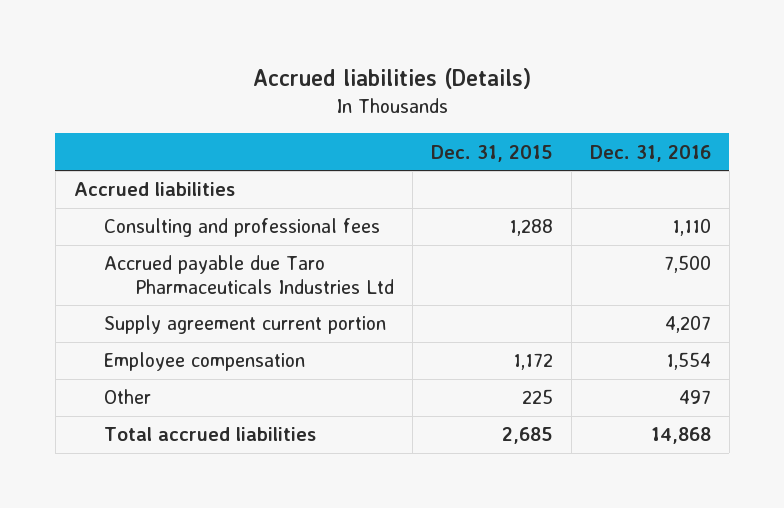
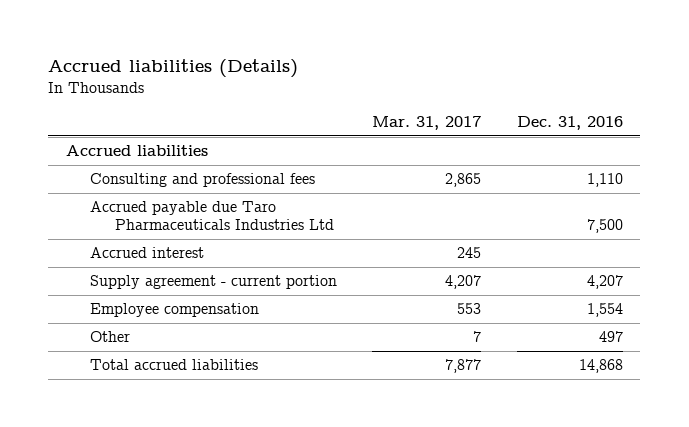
- | Dec. 31, 2015 | Dec. 31, 2016
+ | Mar. 31, 2017 | Dec. 31, 2016
- Supply agreement current portion | | 4,207
+ Accrued interest | 245 |
+ Supply agreement - current portion | 4,207 | 4,207

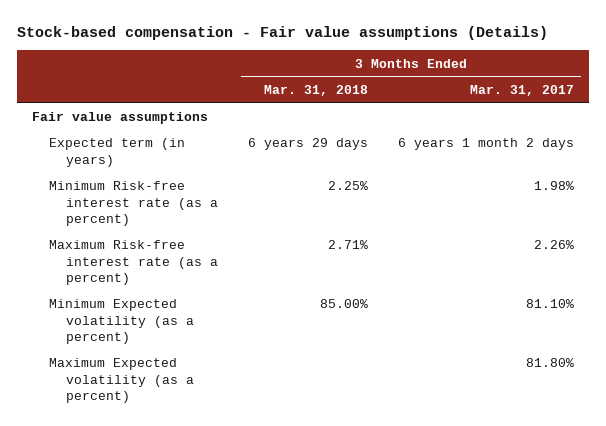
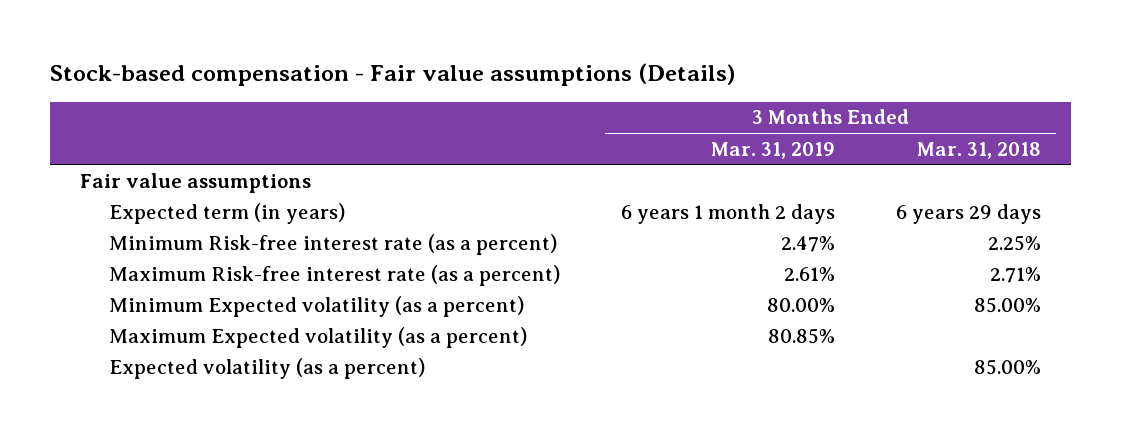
- | 3 Months Ended Mar. 31, 2018 | 3 Months Ended Mar. 31, 2017
+ | 3 Months Ended Mar. 31, 2019 | 3 Months Ended Mar. 31, 2018
+ Expected volatility (as a percent) | | 85.00%

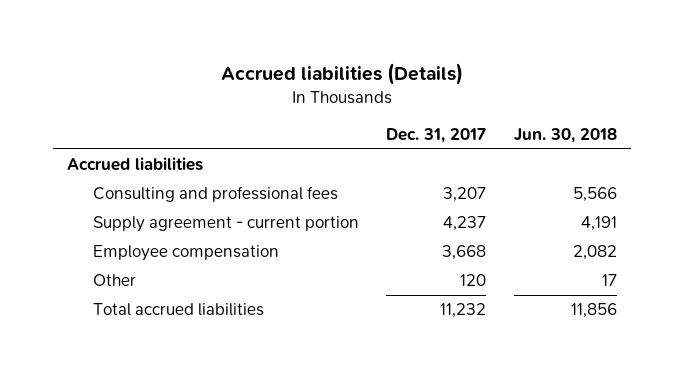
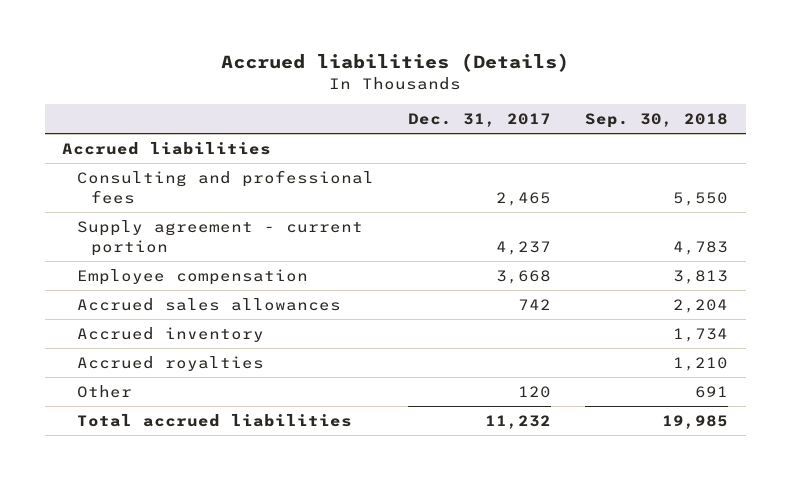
- | Dec. 31, 2017 | Jun. 30, 2018
+ | Dec. 31, 2017 | Sep. 30, 2018
- Consulting and professional fees | 3,207 | 5,566
+ Consulting and professional fees | 2,465 | 5,550
+ Accrued sales allowances | 742 | 2,204
+ Accrued inventory | | 1,734
+ Accrued royalties | | 1,210

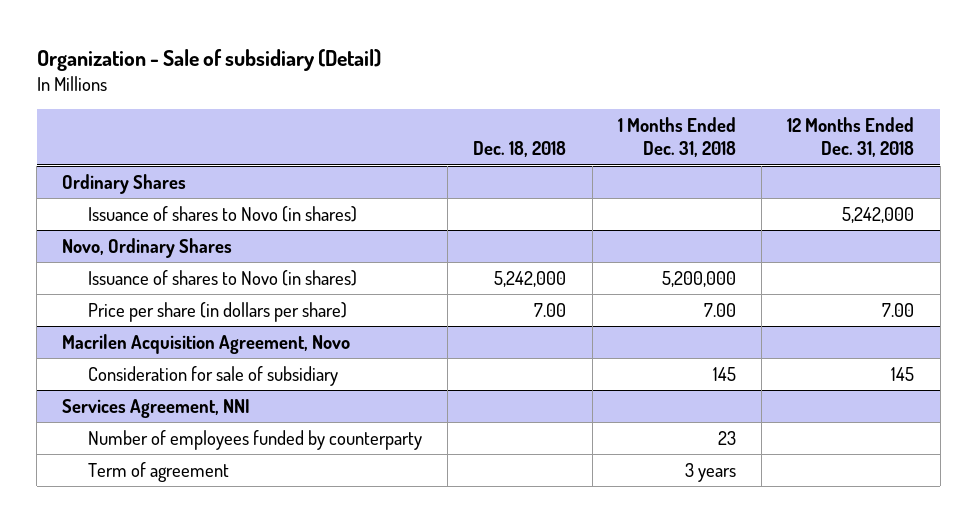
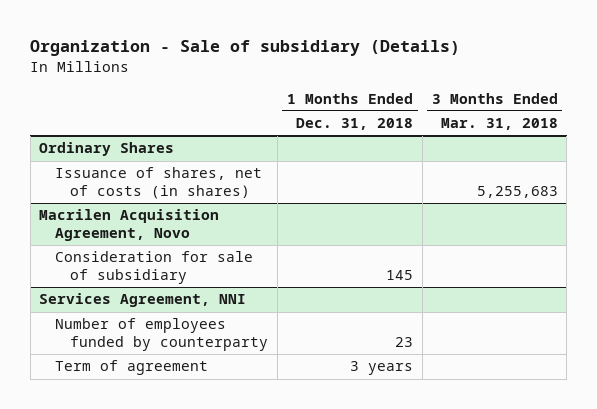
- Organization - Sale of subsidiary (Detail)
+ Organization - Sale of subsidiary (Details)
- | Dec. 18, 2018 | 1 Months Ended Dec. 31, 2018 | 12 Months Ended Dec. 31, 2018
+ | 1 Months Ended Dec. 31, 2018 | 3 Months Ended Mar. 31, 2018
@ Ordinary Shares
- Issuance of shares to Novo (in shares) | | | 5,242,000
- Novo, Ordinary Shares
- Issuance of shares to Novo (in shares) | 5,242,000 | 5,200,000 |
- Price per share (in dollars per share) | 7.00 | 7.00 | 7.00
@ Ordinary Shares
+ Issuance of shares, net of costs (in shares) | | 5,255,683

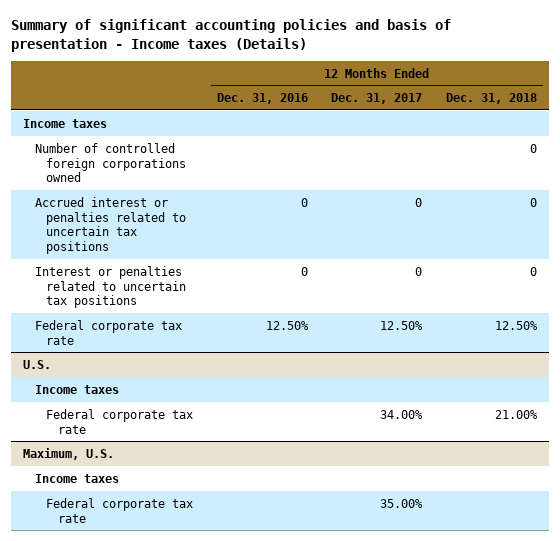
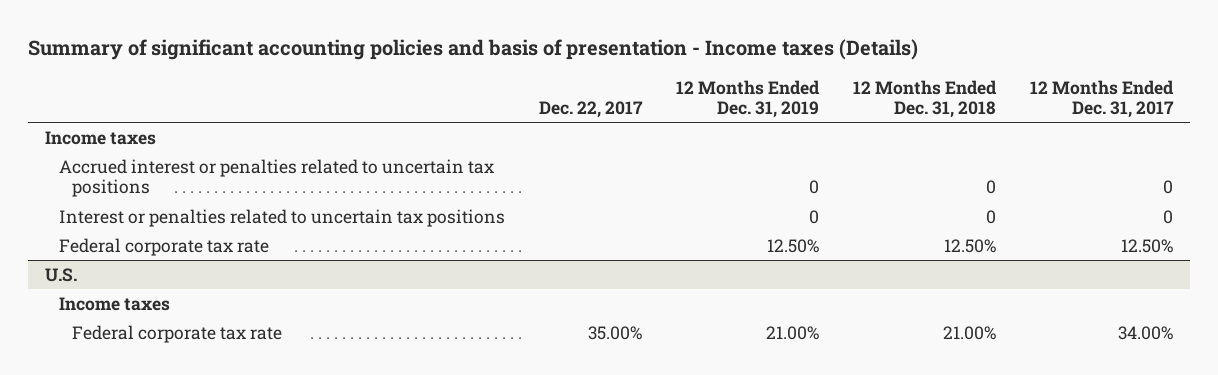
- | 12 Months Ended Dec. 31, 2016 | 12 Months Ended Dec. 31, 2017 | 12 Months Ended Dec. 31, 2018
+ | Dec. 22, 2017 | 12 Months Ended Dec. 31, 2019 | 12 Months Ended Dec. 31, 2018 | 12 Months Ended Dec. 31, 2017
- Number of controlled foreign corporations owned | | | 0
- Maximum, U.S.
- Income taxes
- Federal corporate tax rate | | 35.00% |

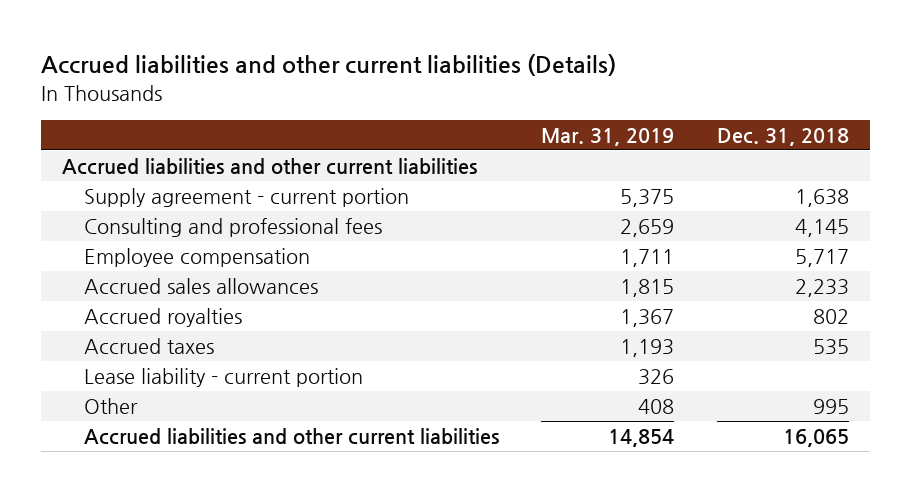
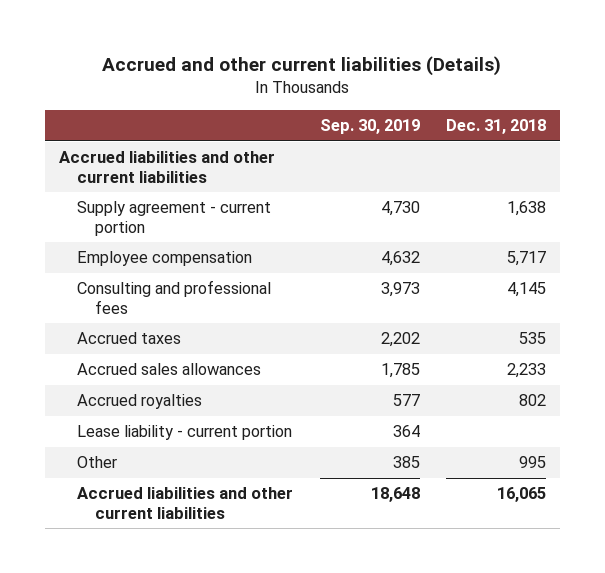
- Accrued liabilities and other current liabilities (Details)
+ Accrued and other current liabilities (Details)
- | Mar. 31, 2019 | Dec. 31, 2018
+ | Sep. 30, 2019 | Dec. 31, 2018
moved down: Consulting and professional fees | 3,973 | 4,145
moved up: Accrued taxes | 2,202 | 535

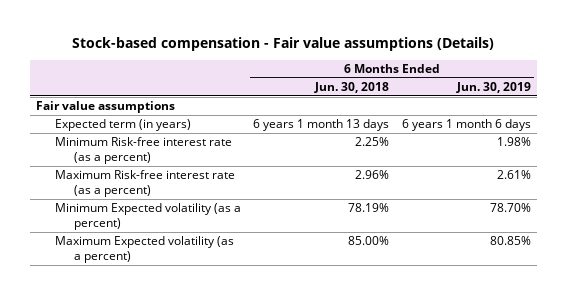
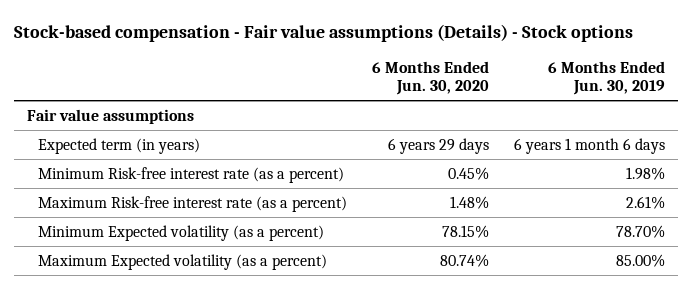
- Stock-based compensation - Fair value assumptions (Details)
+ Stock-based compensation - Fair value assumptions (Details) - Stock options
- | 6 Months Ended Jun. 30, 2018 | 6 Months Ended Jun. 30, 2019
+ | 6 Months Ended Jun. 30, 2020 | 6 Months Ended Jun. 30, 2019
- Maximum Expected volatility (as a percent) | 85.00% | 80.85%
+ Maximum Expected volatility (as a percent) | 80.74% | 85.00%

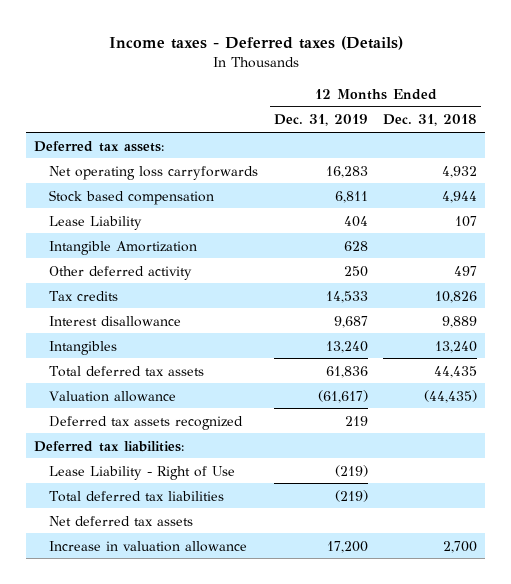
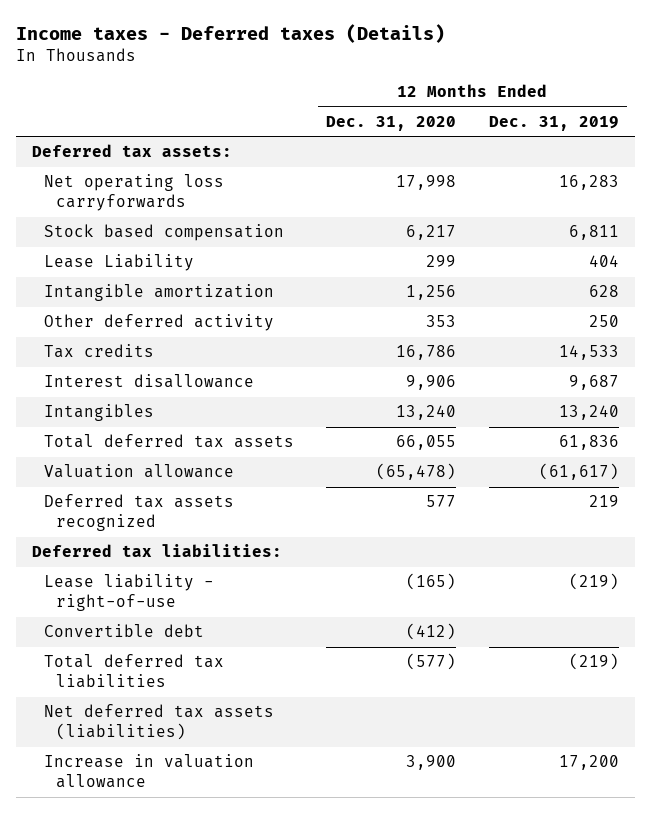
- | 12 Months Ended Dec. 31, 2019 | 12 Months Ended Dec. 31, 2018
+ | 12 Months Ended Dec. 31, 2020 | 12 Months Ended Dec. 31, 2019
- Intangible Amortization | 628 |
+ Intangible amortization | 1,256 | 628
- Lease Liability - Right of Use | (219) |
+ Lease liability - right-of-use | (165) | (219)
+ Convertible debt | (412) |
- Net deferred tax assets
+ Net deferred tax assets (liabilities)

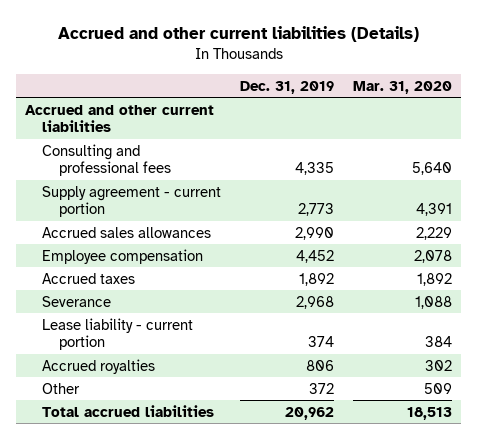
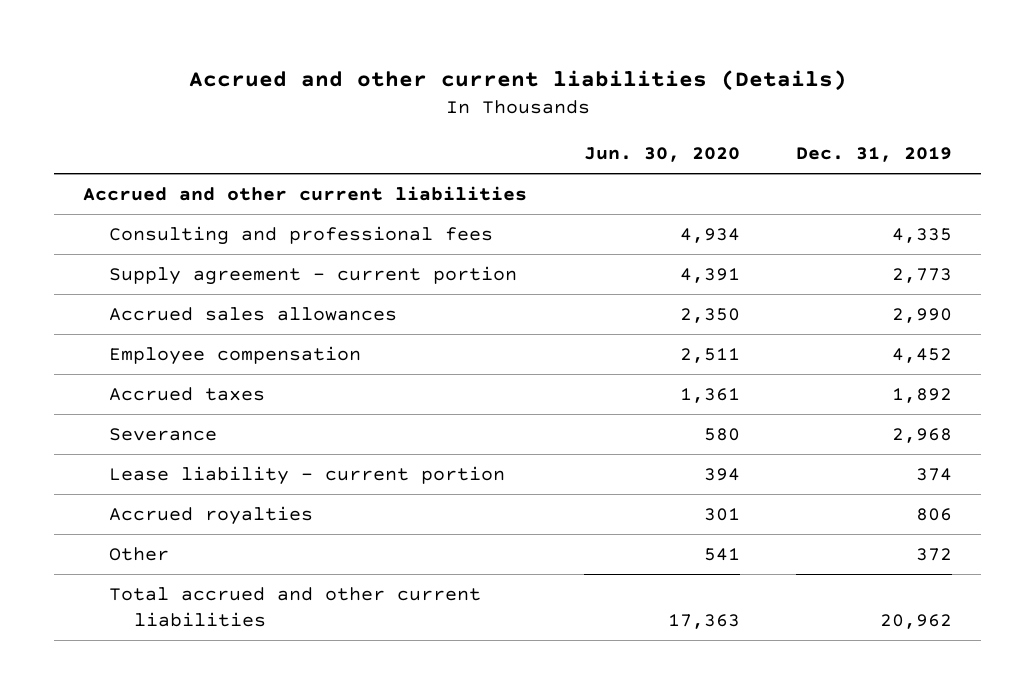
- | Dec. 31, 2019 | Mar. 31, 2020
+ | Jun. 30, 2020 | Dec. 31, 2019
- Total accrued liabilities | 20,962 | 18,513
+ Total accrued and other current liabilities | 17,363 | 20,962

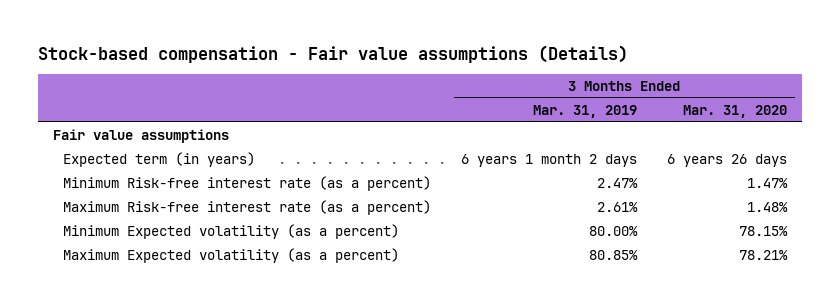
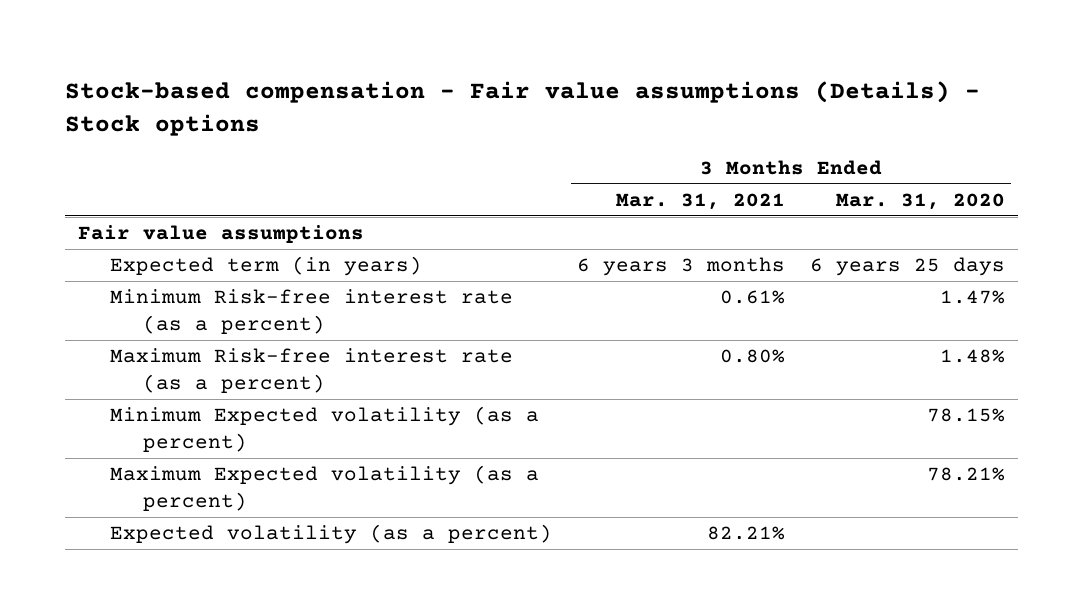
- Stock-based compensation - Fair value assumptions (Details)
+ Stock-based compensation - Fair value assumptions (Details) - Stock options
- | 3 Months Ended Mar. 31, 2019 | 3 Months Ended Mar. 31, 2020
+ | 3 Months Ended Mar. 31, 2021 | 3 Months Ended Mar. 31, 2020
- Expected term (in years) | 6 years 1 month 2 days | 6 years 26 days
+ Expected term (in years) | 6 years 3 months | 6 years 25 days
+ Expected volatility (as a percent) | 82.21% |

